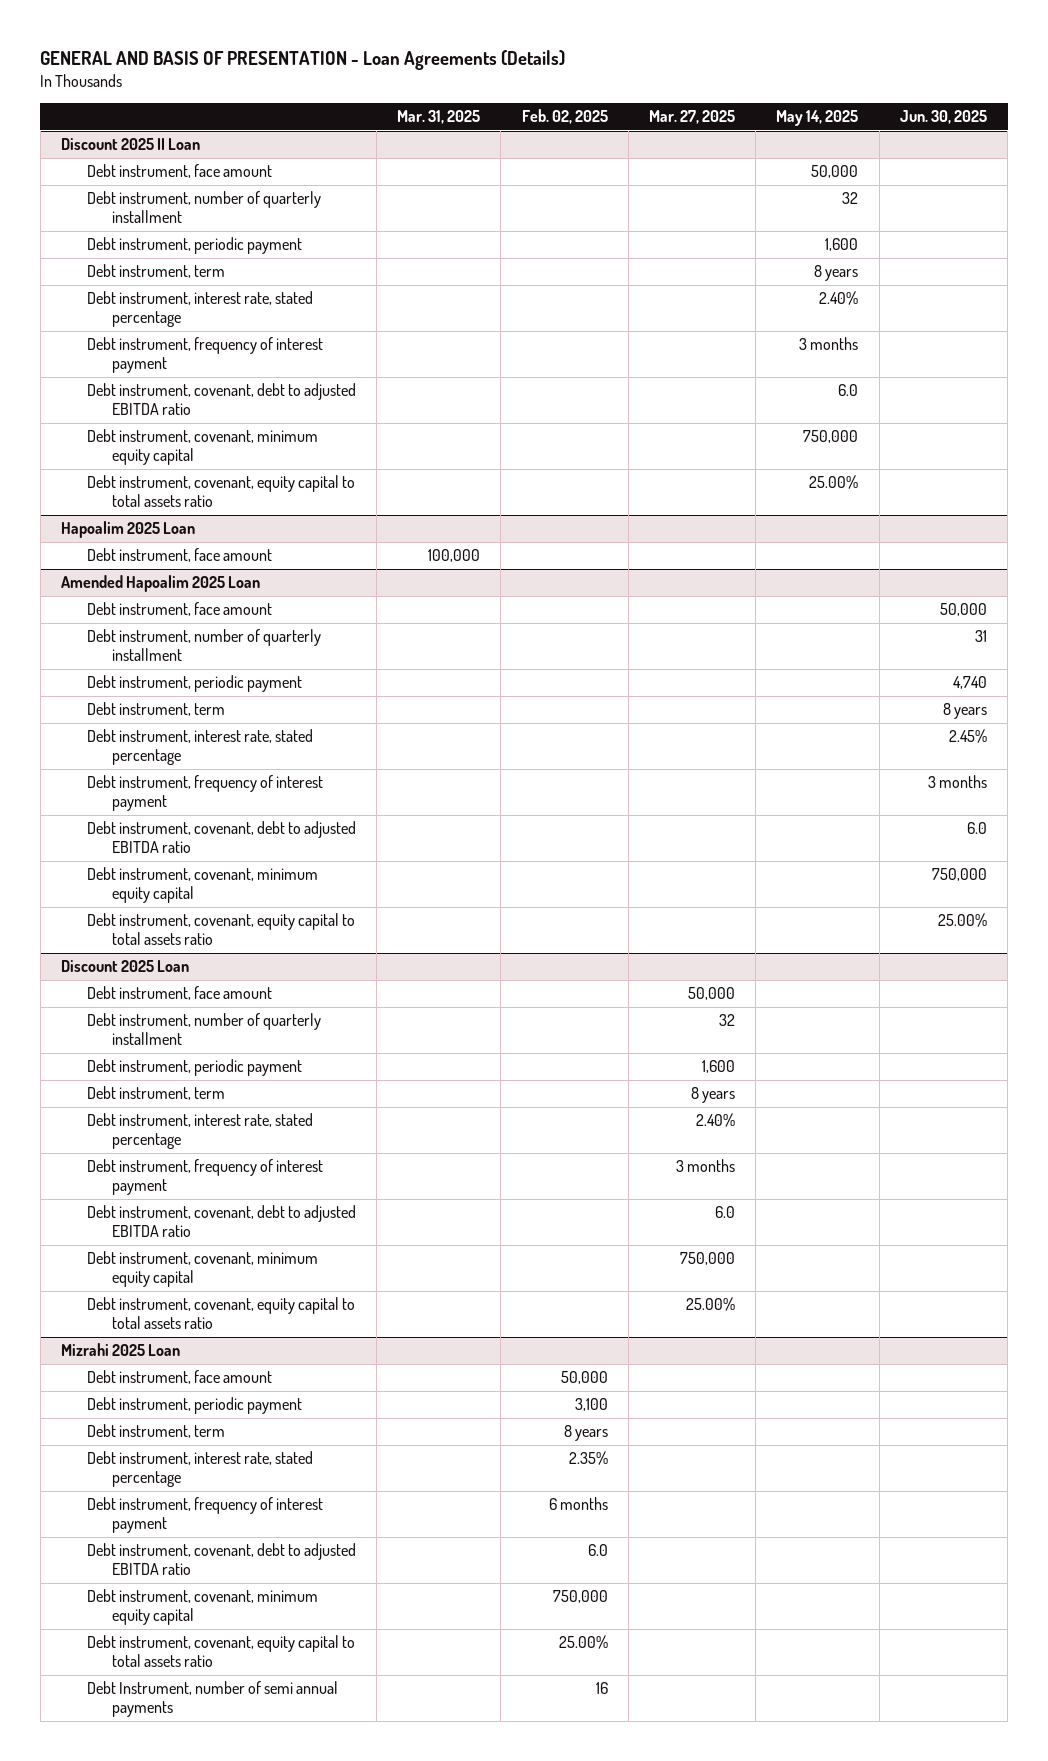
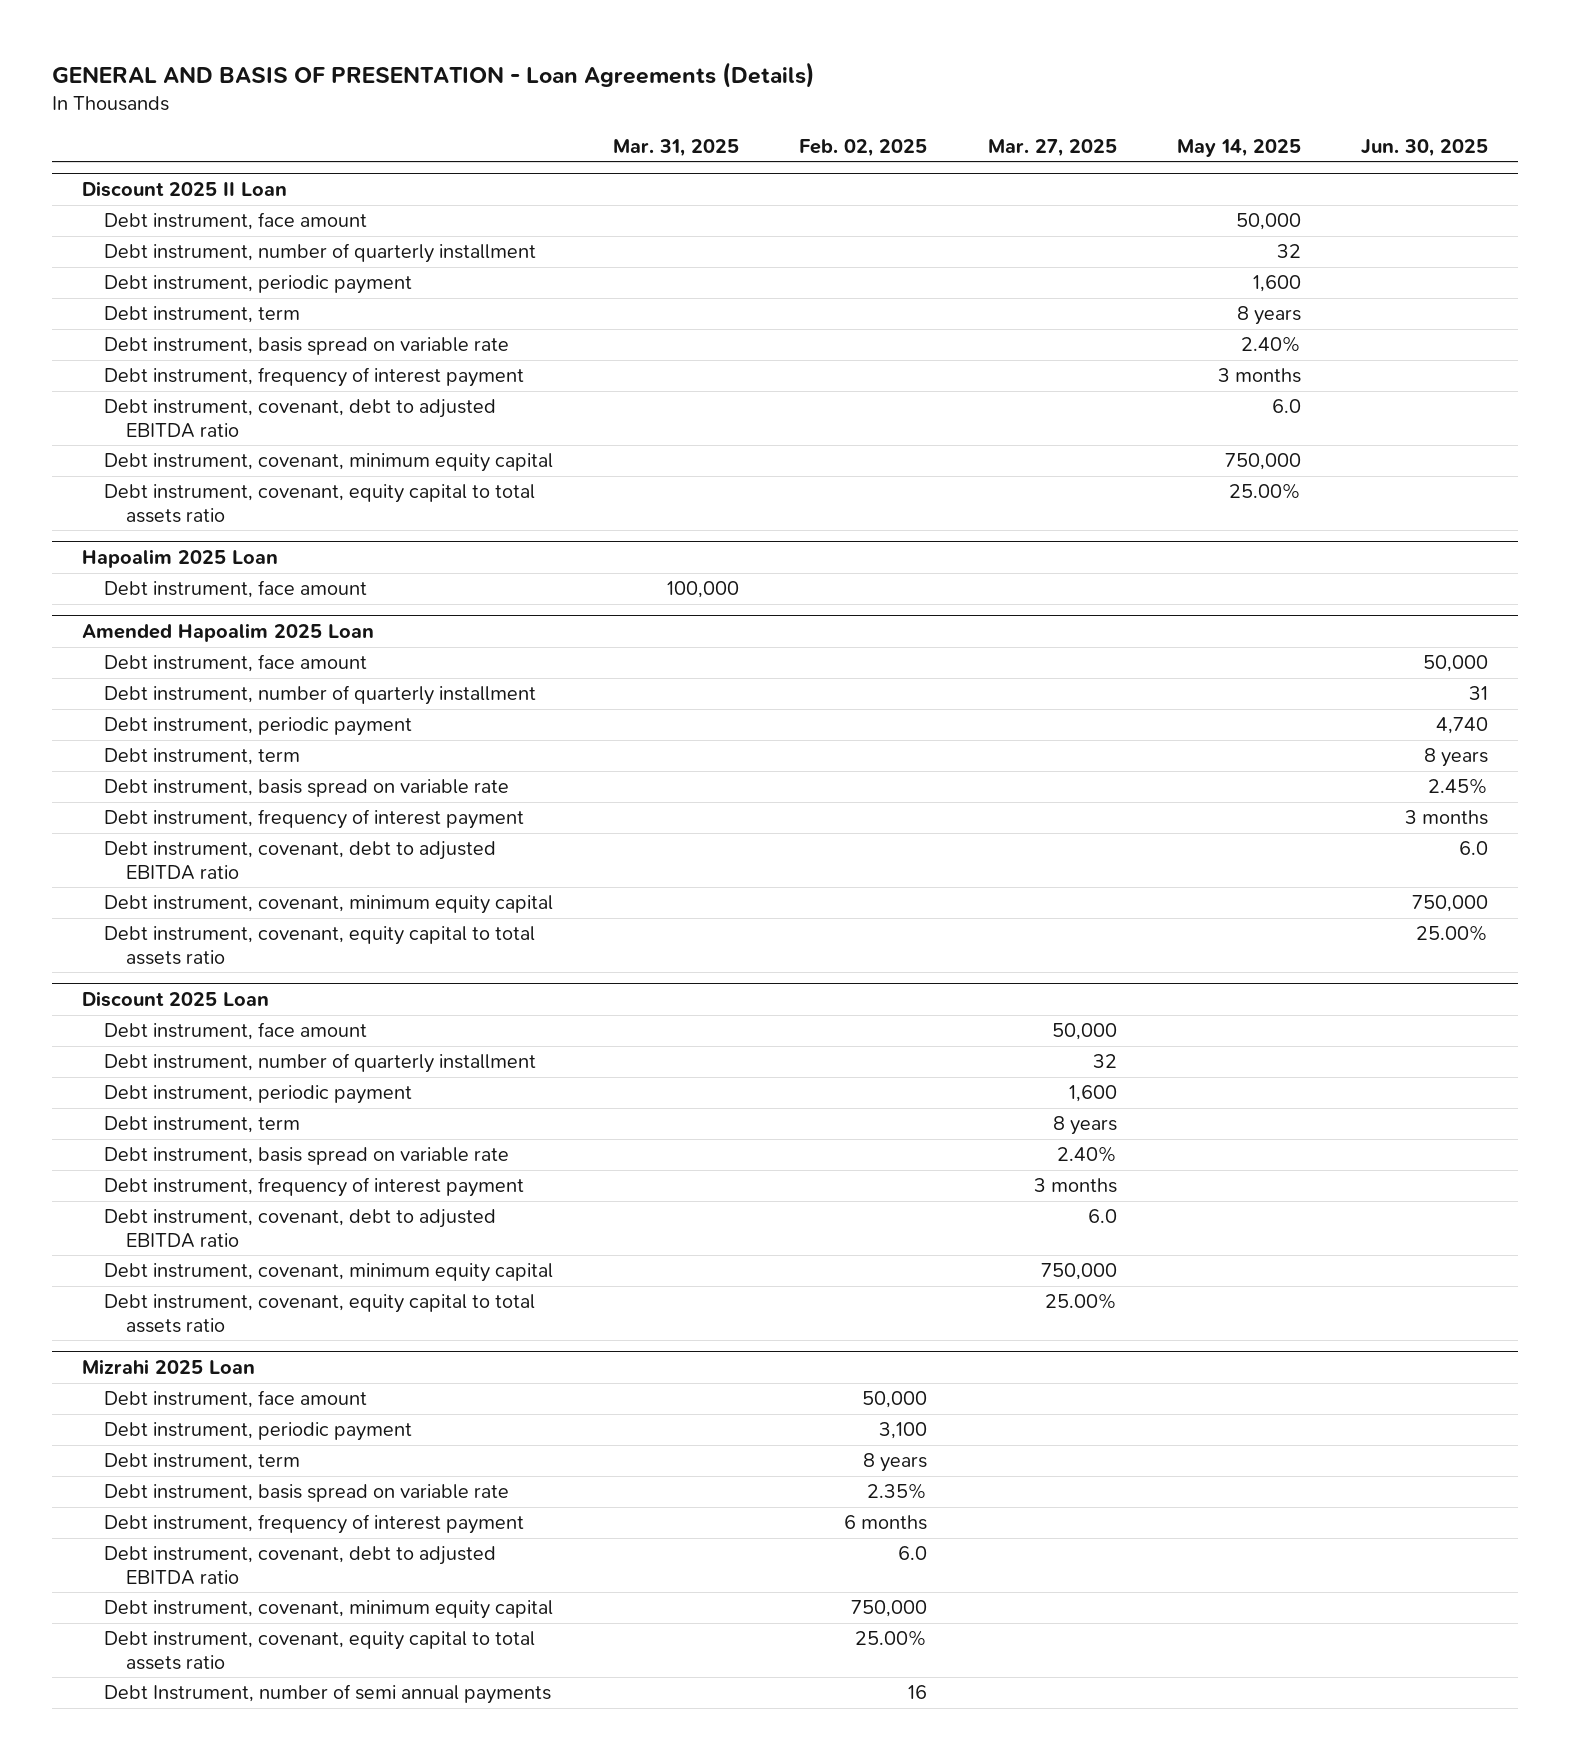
@ Discount 2025 II Loan
- Debt instrument, interest rate, stated percentage | | | | 2.40% |
+ Debt instrument, basis spread on variable rate | | | | 2.40% |
@ Amended Hapoalim 2025 Loan
- Debt instrument, interest rate, stated percentage | | | | | 2.45%
+ Debt instrument, basis spread on variable rate | | | | | 2.45%
@ Discount 2025 Loan
- Debt instrument, interest rate, stated percentage | | | 2.40% | |
+ Debt instrument, basis spread on variable rate | | | 2.40% | |
@ Mizrahi 2025 Loan
- Debt instrument, interest rate, stated percentage | | 2.35% | | |
+ Debt instrument, basis spread on variable rate | | 2.35% | | |

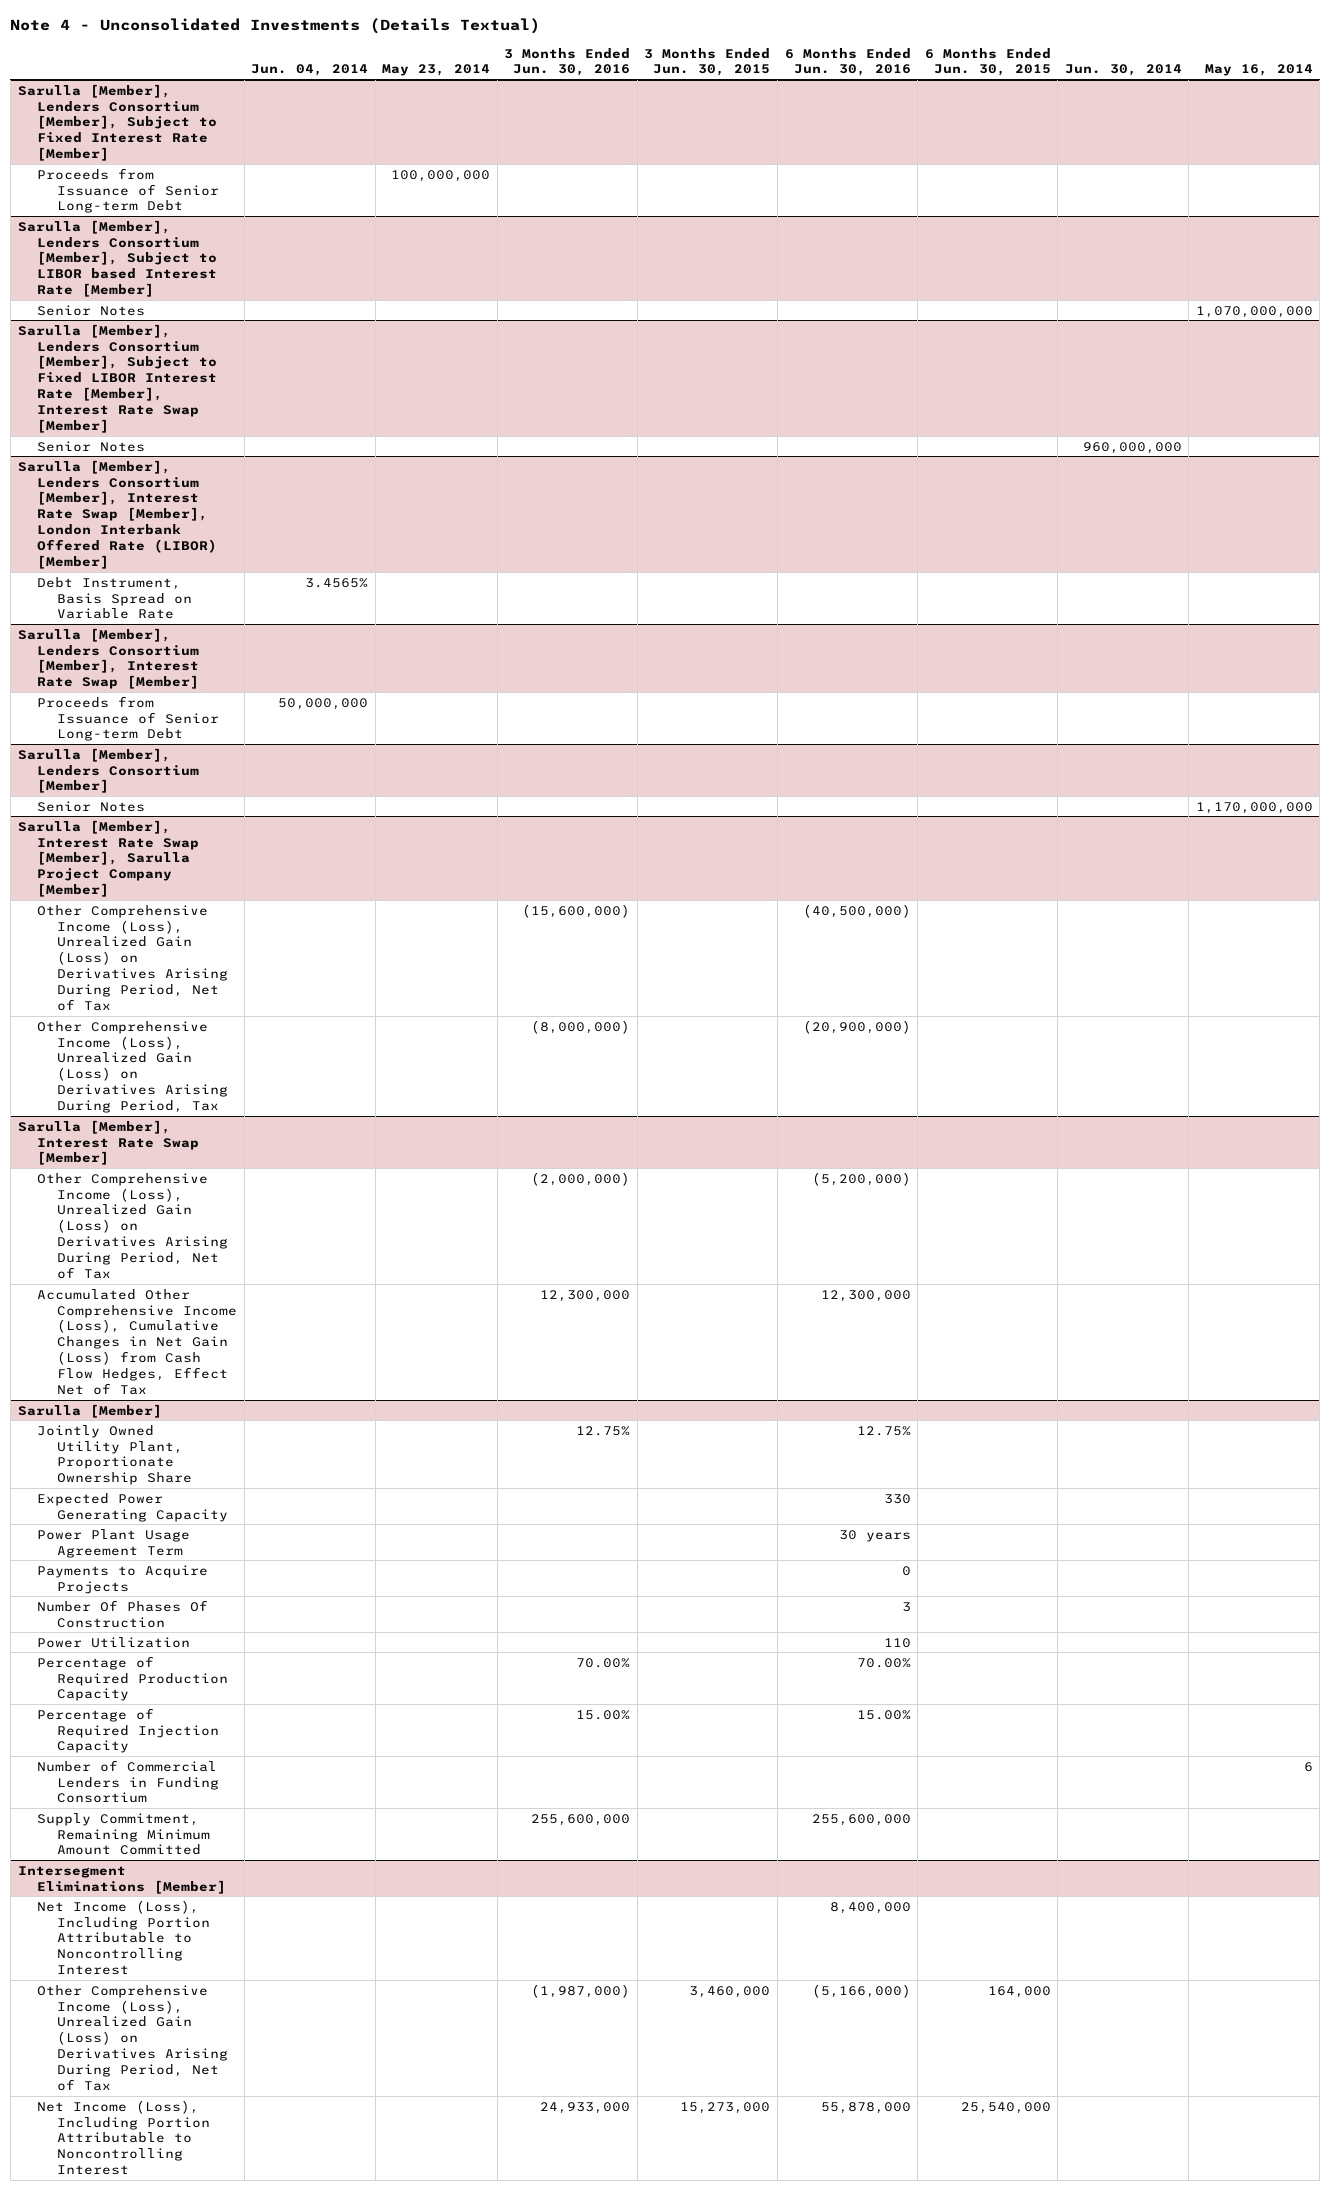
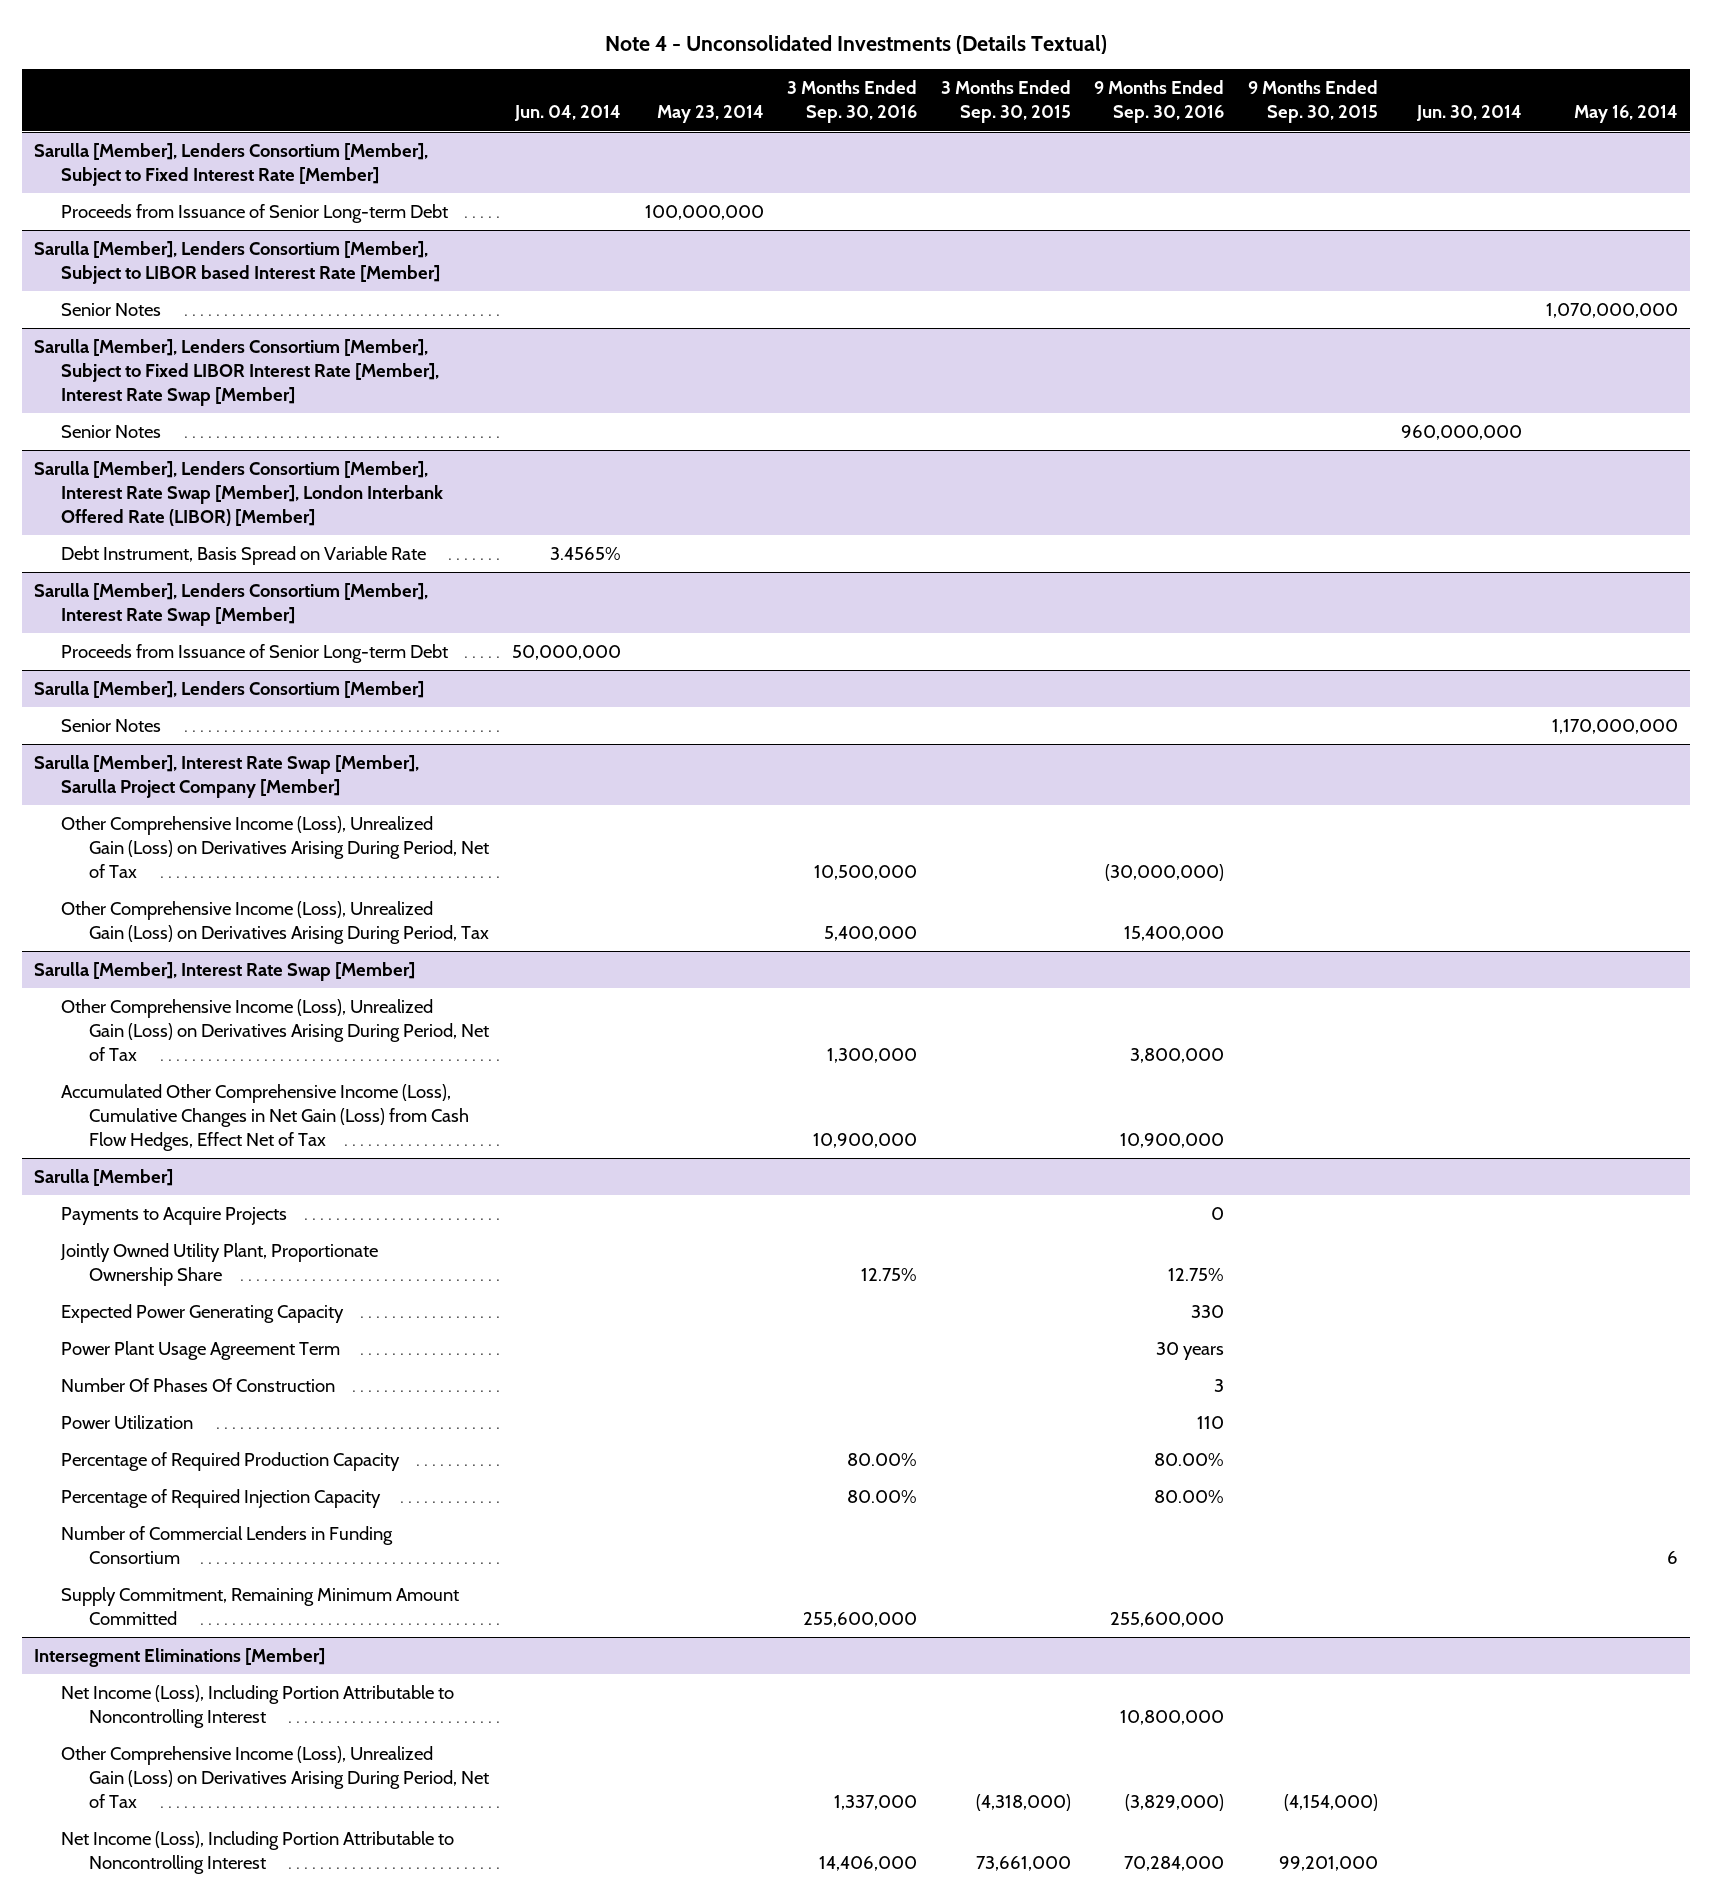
- | Jun. 04, 2014 | May 23, 2014 | 3 Months Ended Jun. 30, 2016 | 3 Months Ended Jun. 30, 2015 | 6 Months Ended Jun. 30, 2016 | 6 Months Ended Jun. 30, 2015 | Jun. 30, 2014 | May 16, 2014
+ | Jun. 04, 2014 | May 23, 2014 | 3 Months Ended Sep. 30, 2016 | 3 Months Ended Sep. 30, 2015 | 9 Months Ended Sep. 30, 2016 | 9 Months Ended Sep. 30, 2015 | Jun. 30, 2014 | May 16, 2014
@ Sarulla [Member]
moved up: Payments to Acquire Projects | | | | | 0 | | |

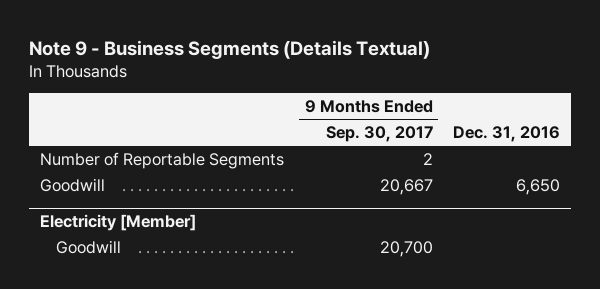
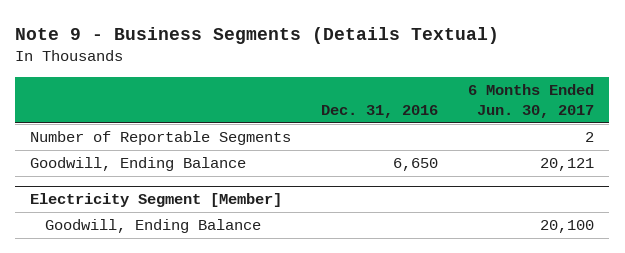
- | 9 Months Ended Sep. 30, 2017 | Dec. 31, 2016
+ | Dec. 31, 2016 | 6 Months Ended Jun. 30, 2017
- Goodwill | 20,667 | 6,650
- Electricity [Member]
- Goodwill | 20,700 |
+ Goodwill, Ending Balance | 6,650 | 20,121
+ Electricity Segment [Member]
+ Goodwill, Ending Balance | | 20,100

